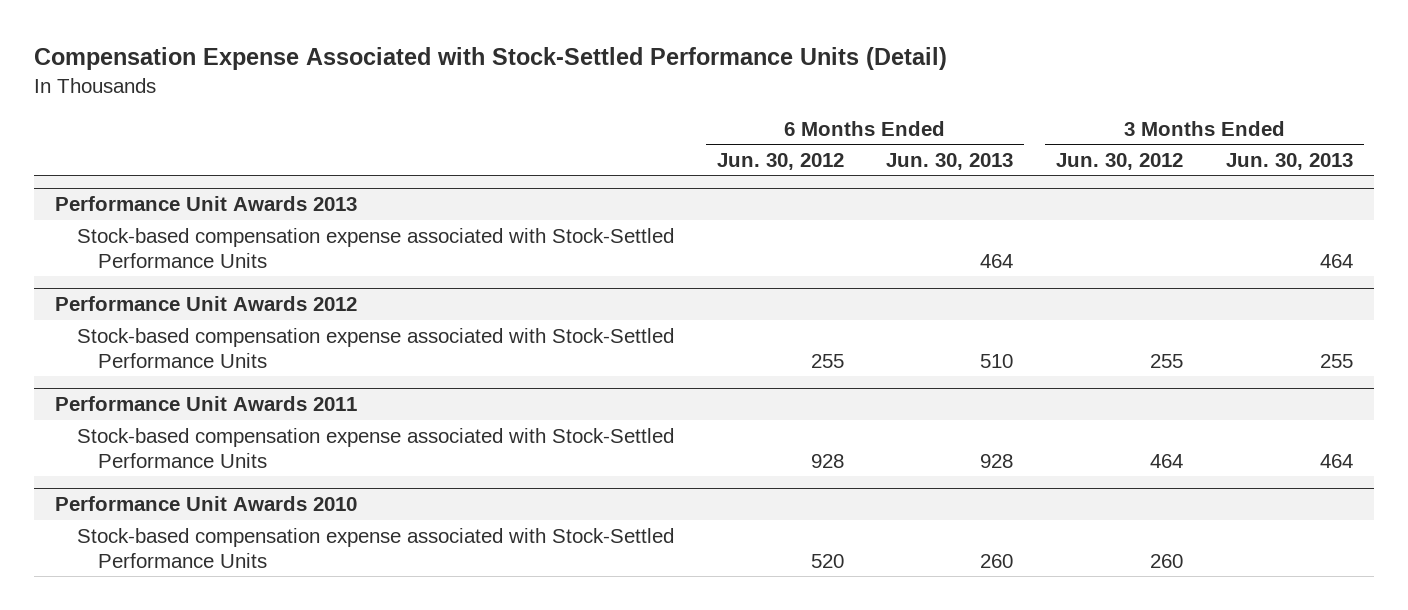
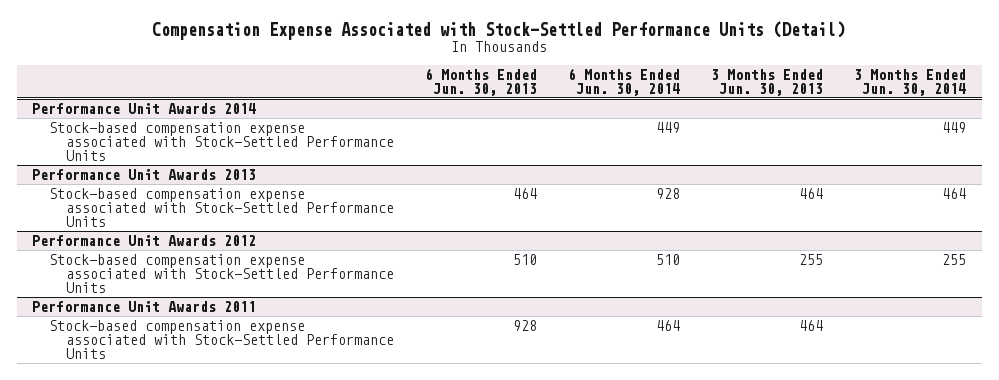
- | 6 Months Ended Jun. 30, 2012 | 6 Months Ended Jun. 30, 2013 | 3 Months Ended Jun. 30, 2012 | 3 Months Ended Jun. 30, 2013
+ | 6 Months Ended Jun. 30, 2013 | 6 Months Ended Jun. 30, 2014 | 3 Months Ended Jun. 30, 2013 | 3 Months Ended Jun. 30, 2014
+ Performance Unit Awards 2014
+ Stock-based compensation expense associated with Stock-Settled Performance Units | | 449 | | 449
- Performance Unit Awards 2010
- Stock-based compensation expense associated with Stock-Settled Performance Units | 520 | 260 | 260 |

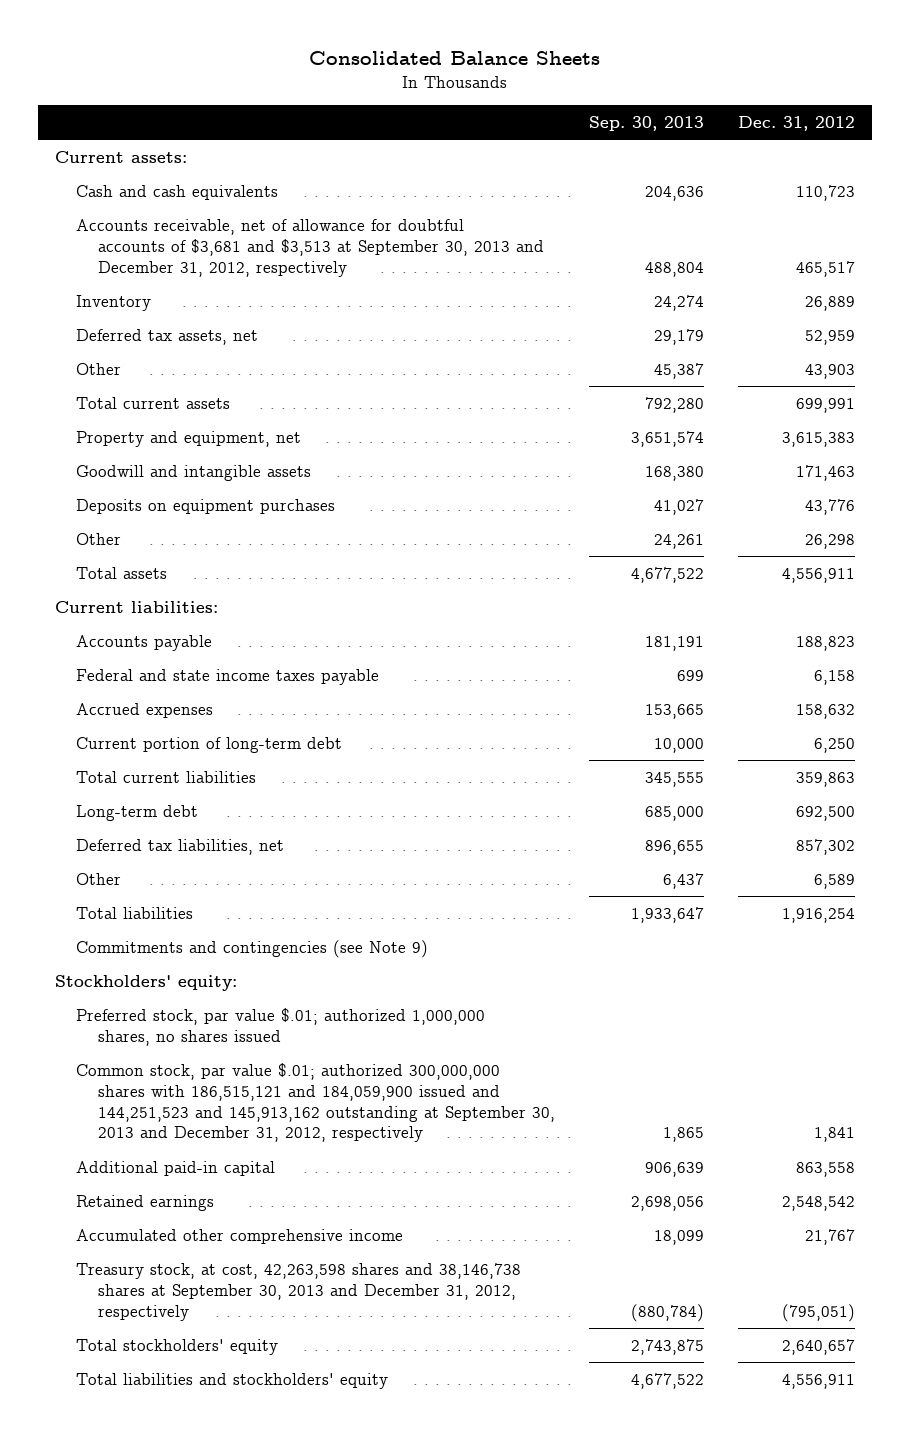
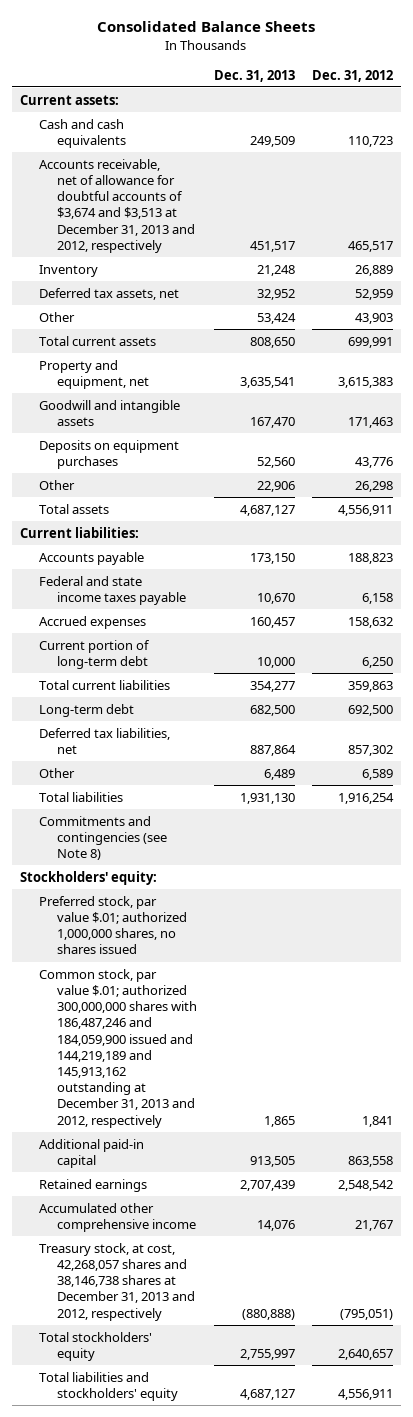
- | Sep. 30, 2013 | Dec. 31, 2012
+ | Dec. 31, 2013 | Dec. 31, 2012
- Accounts receivable, net of allowance for doubtful accounts of $3,681 and $3,513 at September 30, 2013 and December 31, 2012, respectively | 488,804 | 465,517
+ Accounts receivable, net of allowance for doubtful accounts of $3,674 and $3,513 at December 31, 2013 and 2012, respectively | 451,517 | 465,517
- Commitments and contingencies (see Note 9)
+ Commitments and contingencies (see Note 8)
- Common stock, par value $.01; authorized 300,000,000 shares with 186,515,121 and 184,059,900 issued and 144,251,523 and 145,913,162 outstanding at September 30, 2013 and December 31, 2012, respectively | 1,865 | 1,841
+ Common stock, par value $.01; authorized 300,000,000 shares with 186,487,246 and 184,059,900 issued and 144,219,189 and 145,913,162 outstanding at December 31, 2013 and 2012, respectively | 1,865 | 1,841
- Treasury stock, at cost, 42,263,598 shares and 38,146,738 shares at September 30, 2013 and December 31, 2012, respectively | (880,784) | (795,051)
+ Treasury stock, at cost, 42,268,057 shares and 38,146,738 shares at December 31, 2013 and 2012, respectively | (880,888) | (795,051)

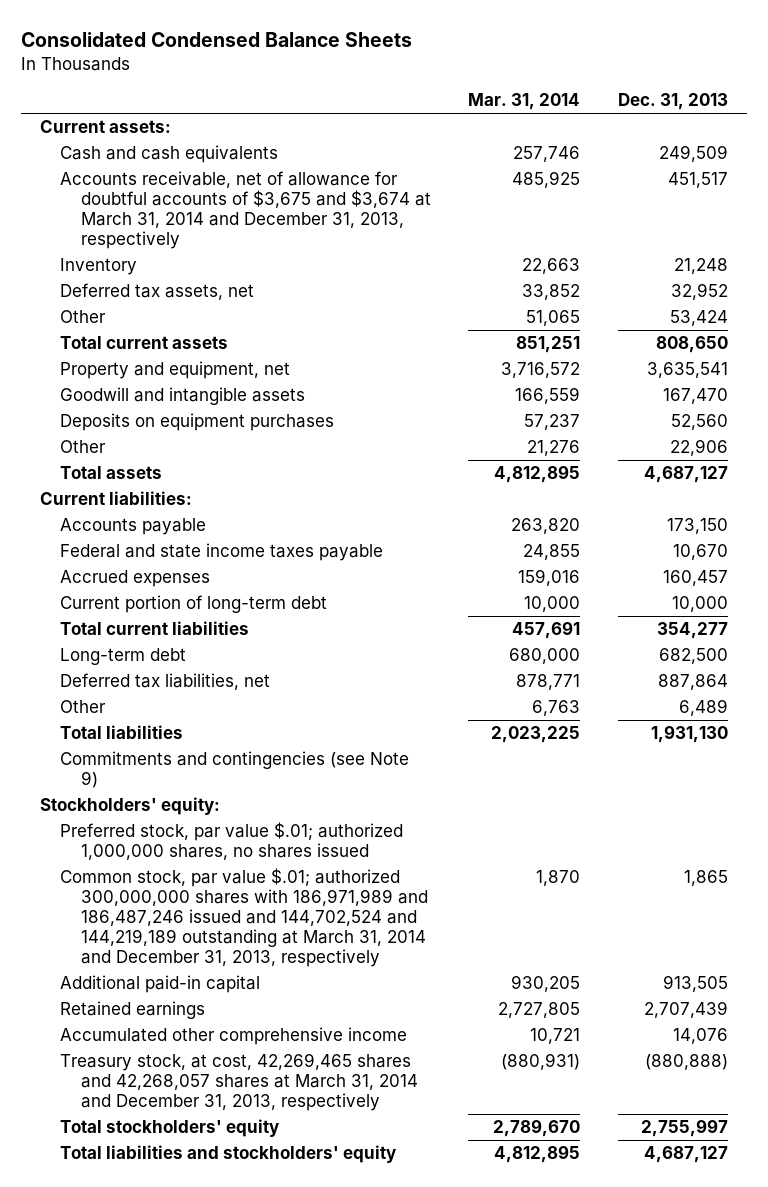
- Consolidated Balance Sheets
+ Consolidated Condensed Balance Sheets
- | Dec. 31, 2013 | Dec. 31, 2012
+ | Mar. 31, 2014 | Dec. 31, 2013
- Accounts receivable, net of allowance for doubtful accounts of $3,674 and $3,513 at December 31, 2013 and 2012, respectively | 451,517 | 465,517
+ Accounts receivable, net of allowance for doubtful accounts of $3,675 and $3,674 at March 31, 2014 and December 31, 2013, respectively | 485,925 | 451,517
- Commitments and contingencies (see Note 8)
+ Commitments and contingencies (see Note 9)
- Common stock, par value $.01; authorized 300,000,000 shares with 186,487,246 and 184,059,900 issued and 144,219,189 and 145,913,162 outstanding at December 31, 2013 and 2012, respectively | 1,865 | 1,841
+ Common stock, par value $.01; authorized 300,000,000 shares with 186,971,989 and 186,487,246 issued and 144,702,524 and 144,219,189 outstanding at March 31, 2014 and December 31, 2013, respectively | 1,870 | 1,865
- Treasury stock, at cost, 42,268,057 shares and 38,146,738 shares at December 31, 2013 and 2012, respectively | (880,888) | (795,051)
+ Treasury stock, at cost, 42,269,465 shares and 42,268,057 shares at March 31, 2014 and December 31, 2013, respectively | (880,931) | (880,888)

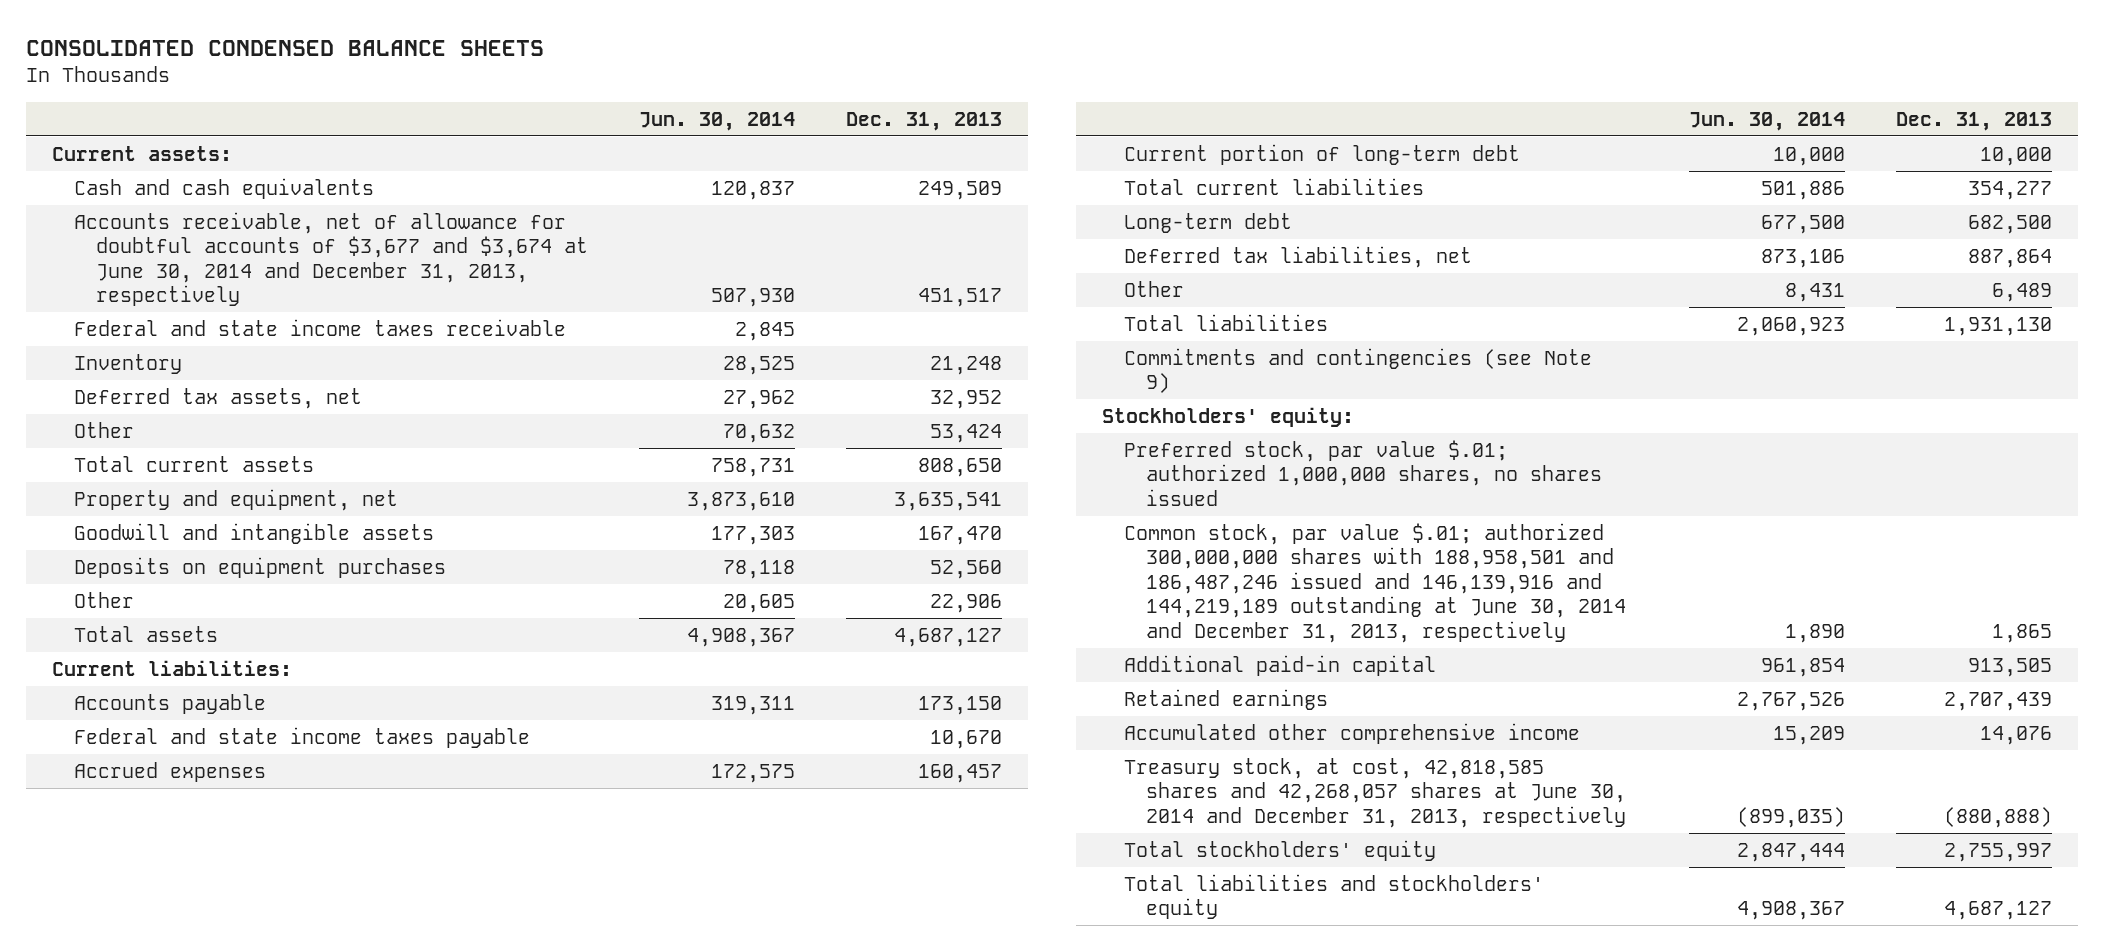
- Consolidated Condensed Balance Sheets
+ CONSOLIDATED CONDENSED BALANCE SHEETS
- | Mar. 31, 2014 | Dec. 31, 2013
+ | Jun. 30, 2014 | Dec. 31, 2013
- Accounts receivable, net of allowance for doubtful accounts of $3,675 and $3,674 at March 31, 2014 and December 31, 2013, respectively | 485,925 | 451,517
+ Accounts receivable, net of allowance for doubtful accounts of $3,677 and $3,674 at June 30, 2014 and December 31, 2013, respectively | 507,930 | 451,517
+ Federal and state income taxes receivable | 2,845 |
- Common stock, par value $.01; authorized 300,000,000 shares with 186,971,989 and 186,487,246 issued and 144,702,524 and 144,219,189 outstanding at March 31, 2014 and December 31, 2013, respectively | 1,870 | 1,865
+ Common stock, par value $.01; authorized 300,000,000 shares with 188,958,501 and 186,487,246 issued and 146,139,916 and 144,219,189 outstanding at June 30, 2014 and December 31, 2013, respectively | 1,890 | 1,865
- Treasury stock, at cost, 42,269,465 shares and 42,268,057 shares at March 31, 2014 and December 31, 2013, respectively | (880,931) | (880,888)
+ Treasury stock, at cost, 42,818,585 shares and 42,268,057 shares at June 30, 2014 and December 31, 2013, respectively | (899,035) | (880,888)

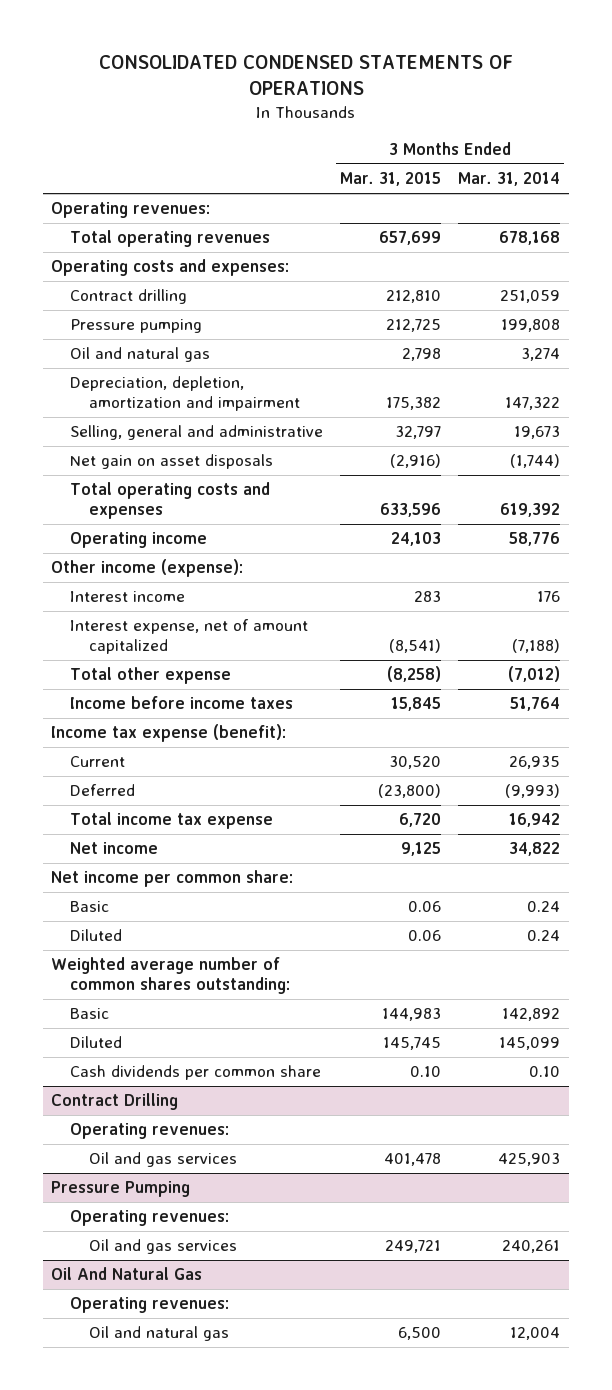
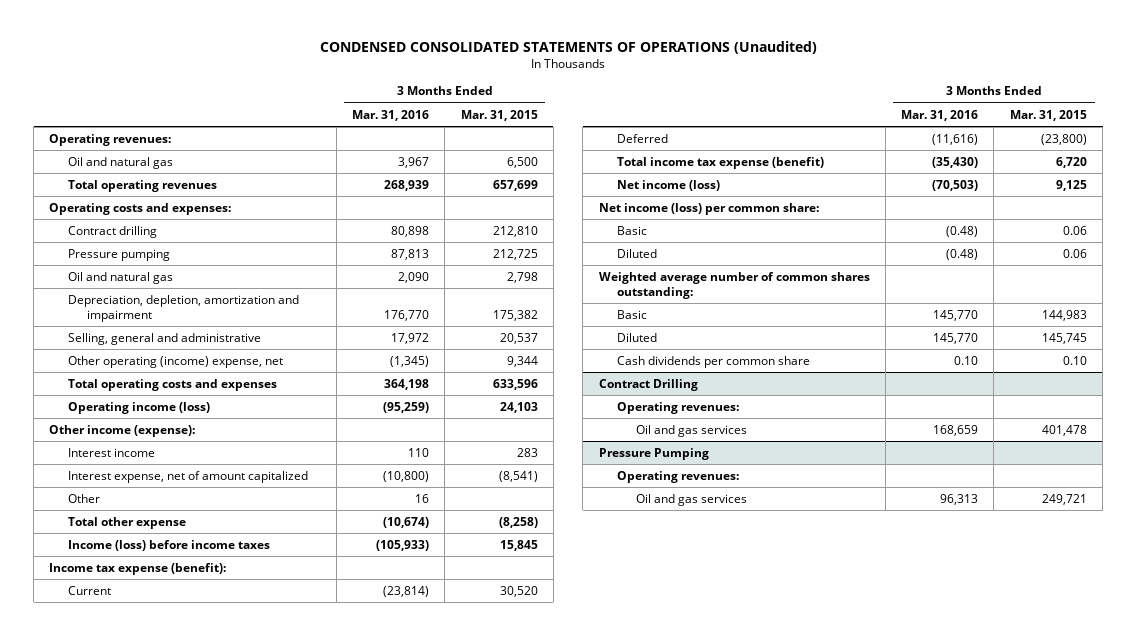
- CONSOLIDATED CONDENSED STATEMENTS OF OPERATIONS
+ CONDENSED CONSOLIDATED STATEMENTS OF OPERATIONS (Unaudited)
- | 3 Months Ended Mar. 31, 2015 | 3 Months Ended Mar. 31, 2014
+ | 3 Months Ended Mar. 31, 2016 | 3 Months Ended Mar. 31, 2015
+ Oil and natural gas | 3,967 | 6,500
- Selling, general and administrative | 32,797 | 19,673
- Net gain on asset disposals | (2,916) | (1,744)
+ Selling, general and administrative | 17,972 | 20,537
+ Other operating (income) expense, net | (1,345) | 9,344
- Operating income | 24,103 | 58,776
+ Operating income (loss) | (95,259) | 24,103
+ Other | 16 |
- Income before income taxes | 15,845 | 51,764
+ Income (loss) before income taxes | (105,933) | 15,845
- Total income tax expense | 6,720 | 16,942
- Net income | 9,125 | 34,822
- Net income per common share:
+ Total income tax expense (benefit) | (35,430) | 6,720
+ Net income (loss) | (70,503) | 9,125
+ Net income (loss) per common share:
- Oil And Natural Gas
- Operating revenues:
- Oil and natural gas | 6,500 | 12,004

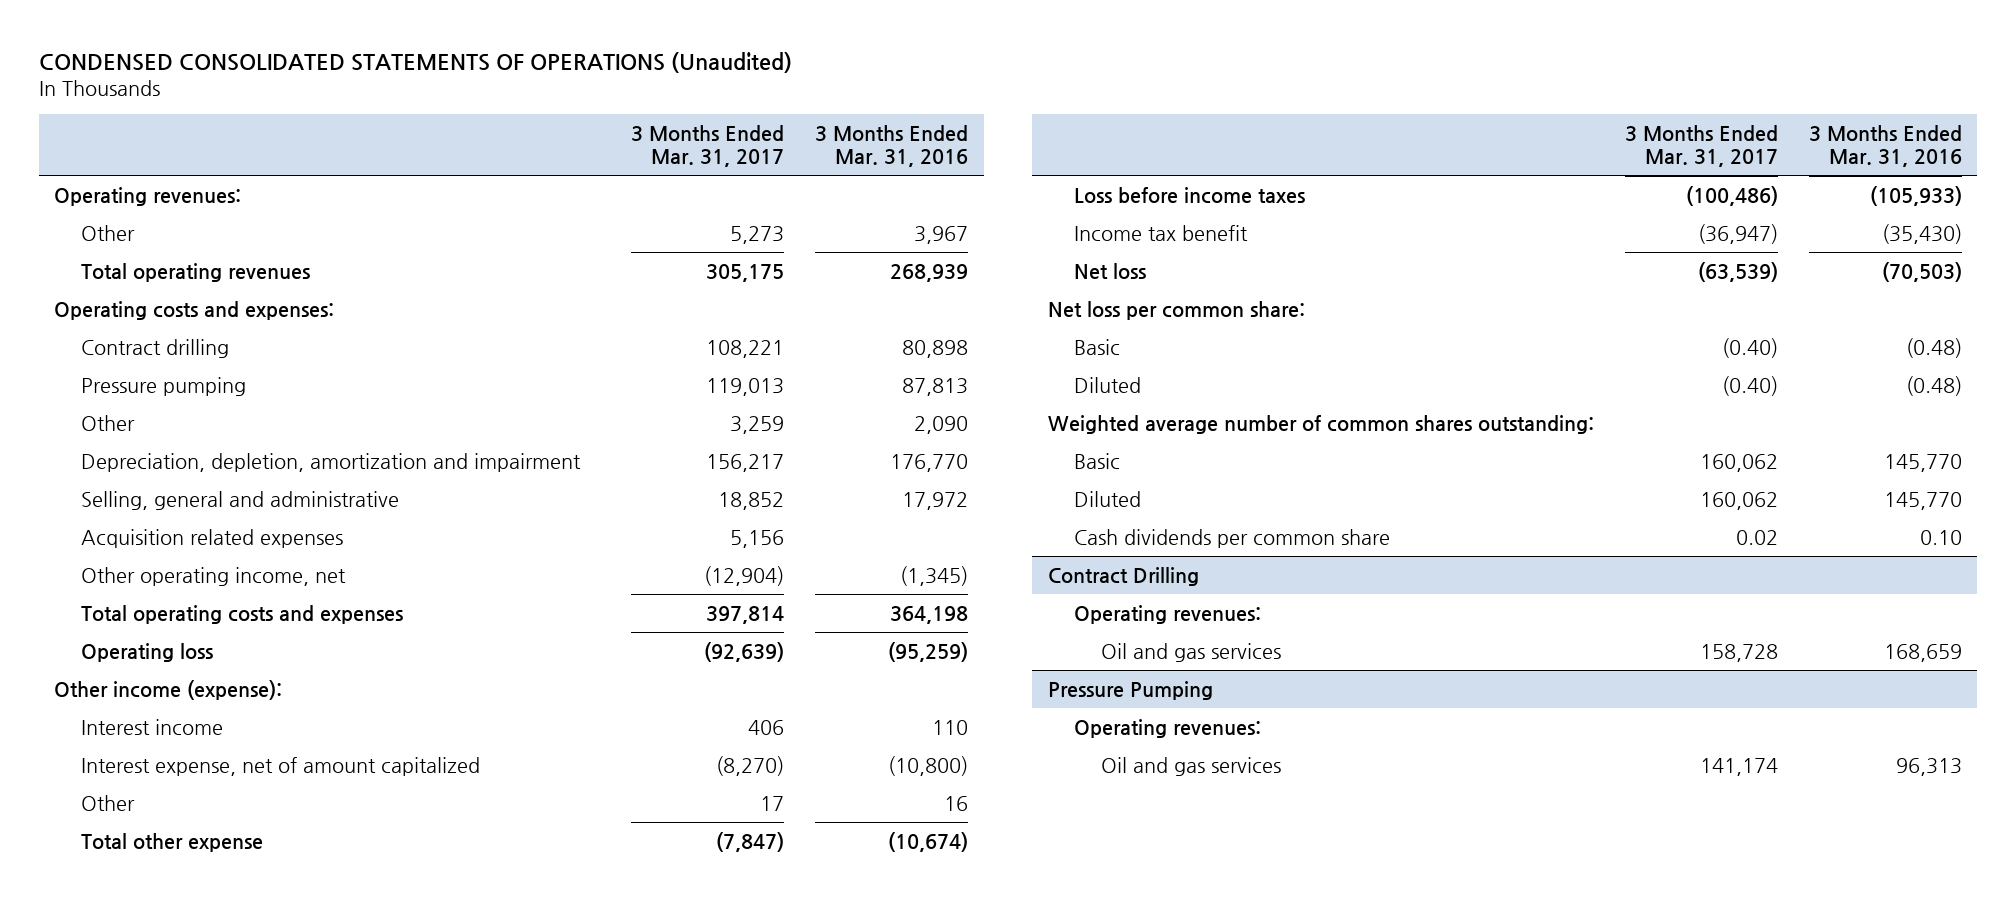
- | 3 Months Ended Mar. 31, 2016 | 3 Months Ended Mar. 31, 2015
+ | 3 Months Ended Mar. 31, 2017 | 3 Months Ended Mar. 31, 2016
- Oil and natural gas | 3,967 | 6,500
+ Other | 5,273 | 3,967
- Oil and natural gas | 2,090 | 2,798
+ Other | 3,259 | 2,090
- Other operating (income) expense, net | (1,345) | 9,344
+ Acquisition related expenses | 5,156 |
+ Other operating income, net | (12,904) | (1,345)
- Operating income (loss) | (95,259) | 24,103
+ Operating loss | (92,639) | (95,259)
- Income (loss) before income taxes | (105,933) | 15,845
- Income tax expense (benefit):
- Current | (23,814) | 30,520
- Deferred | (11,616) | (23,800)
- Total income tax expense (benefit) | (35,430) | 6,720
- Net income (loss) | (70,503) | 9,125
- Net income (loss) per common share:
+ Loss before income taxes | (100,486) | (105,933)
+ Income tax benefit | (36,947) | (35,430)
+ Net loss | (63,539) | (70,503)
+ Net loss per common share:

